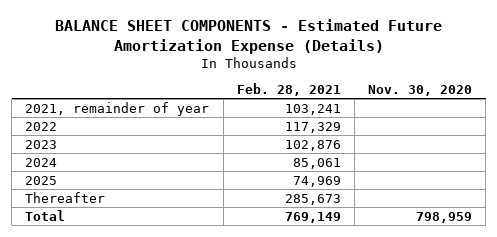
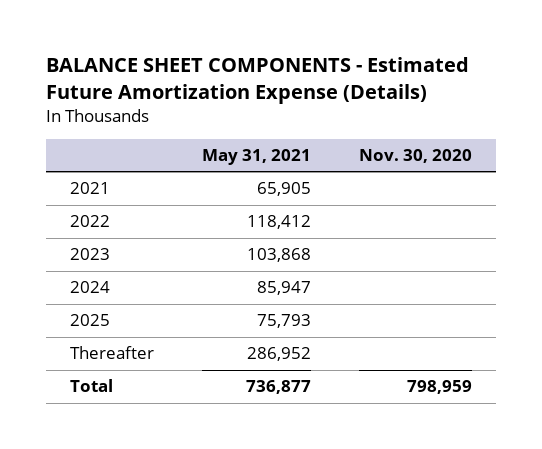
- | Feb. 28, 2021 | Nov. 30, 2020
+ | May 31, 2021 | Nov. 30, 2020
- 2021, remainder of year | 103,241 |
+ 2021 | 65,905 |

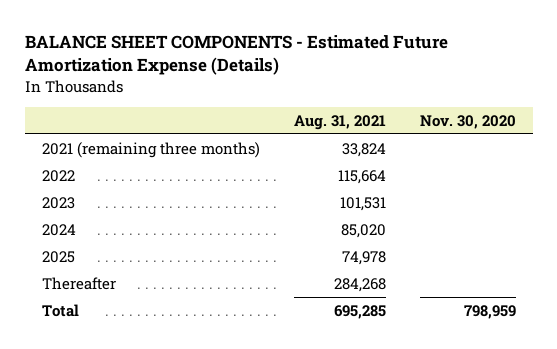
- | May 31, 2021 | Nov. 30, 2020
+ | Aug. 31, 2021 | Nov. 30, 2020
- 2021 | 65,905 |
+ 2021 (remaining three months) | 33,824 |

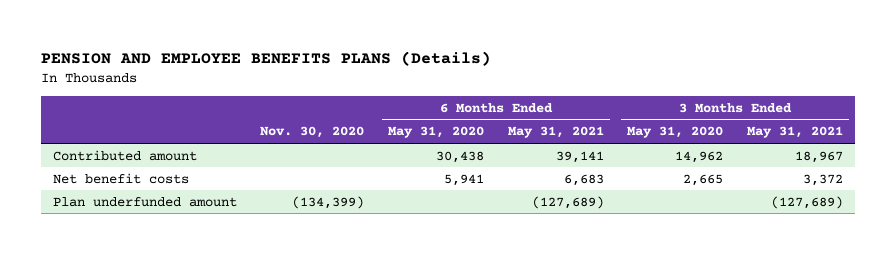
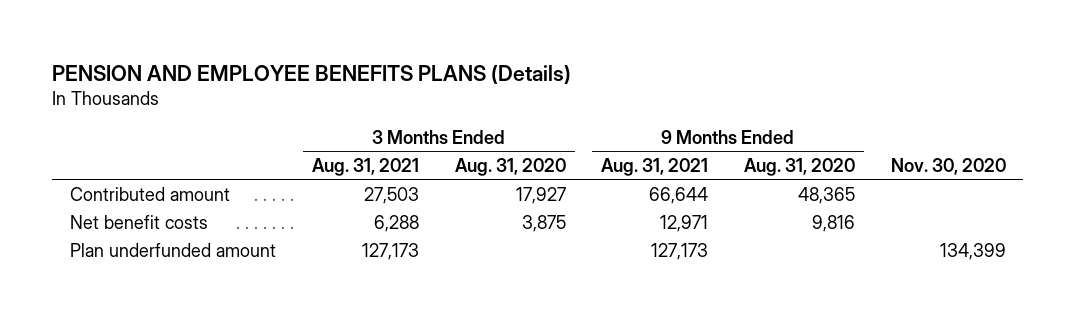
- | Nov. 30, 2020 | 6 Months Ended May 31, 2020 | 6 Months Ended May 31, 2021 | 3 Months Ended May 31, 2020 | 3 Months Ended May 31, 2021
+ | 3 Months Ended Aug. 31, 2021 | 3 Months Ended Aug. 31, 2020 | 9 Months Ended Aug. 31, 2021 | 9 Months Ended Aug. 31, 2020 | Nov. 30, 2020
- Plan underfunded amount | (134,399) | | (127,689) | | (127,689)
+ Plan underfunded amount | 127,173 | | 127,173 | | 134,399

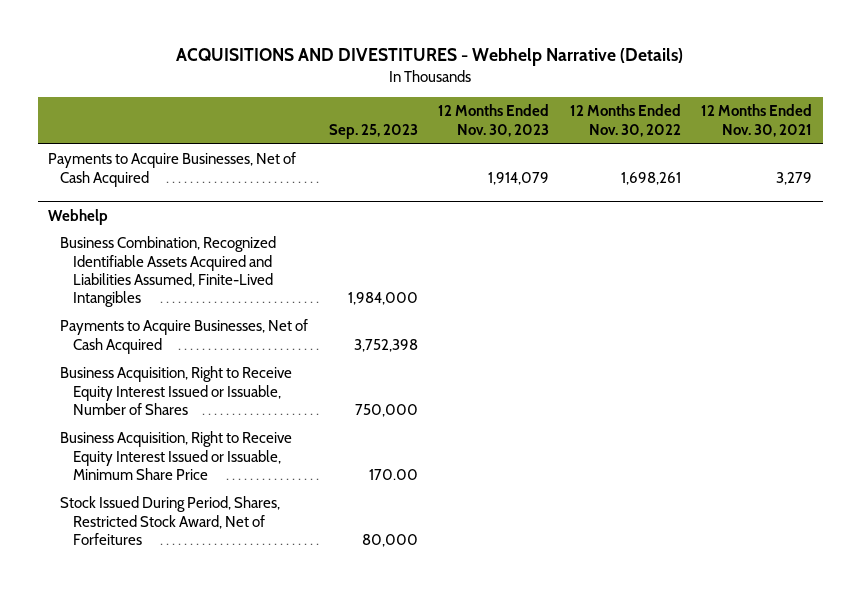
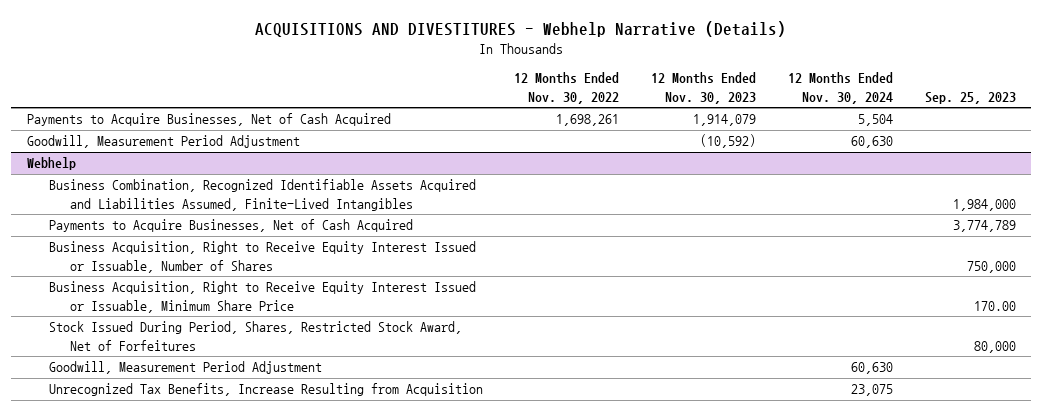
- | Sep. 25, 2023 | 12 Months Ended Nov. 30, 2023 | 12 Months Ended Nov. 30, 2022 | 12 Months Ended Nov. 30, 2021
+ | 12 Months Ended Nov. 30, 2022 | 12 Months Ended Nov. 30, 2023 | 12 Months Ended Nov. 30, 2024 | Sep. 25, 2023
+ Goodwill, Measurement Period Adjustment | | (10,592) | 60,630 |
@ Webhelp
- Payments to Acquire Businesses, Net of Cash Acquired | 3,752,398 | | |
+ Payments to Acquire Businesses, Net of Cash Acquired | | | | 3,774,789
+ Goodwill, Measurement Period Adjustment | | | 60,630 |
+ Unrecognized Tax Benefits, Increase Resulting from Acquisition | | | 23,075 |

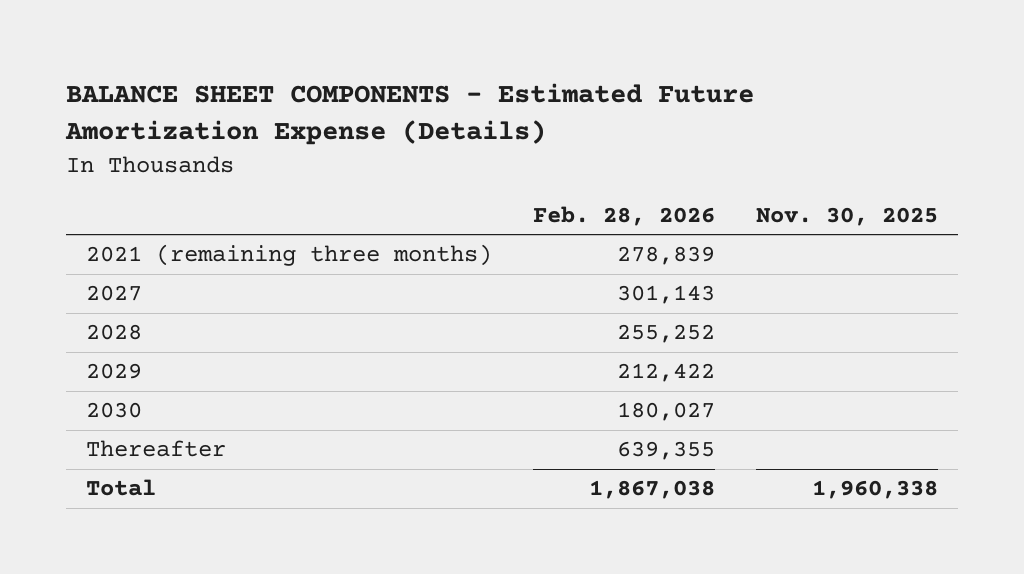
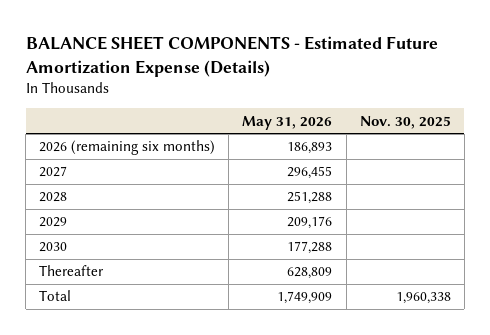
- | Feb. 28, 2026 | Nov. 30, 2025
+ | May 31, 2026 | Nov. 30, 2025
- 2021 (remaining three months) | 278,839 |
+ 2026 (remaining six months) | 186,893 |

